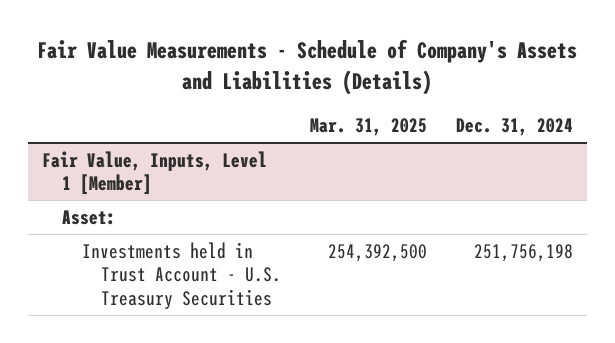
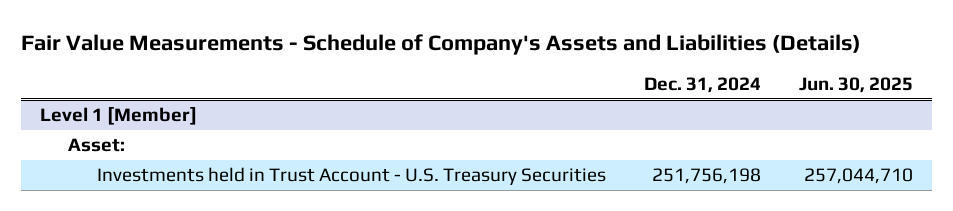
- | Mar. 31, 2025 | Dec. 31, 2024
+ | Dec. 31, 2024 | Jun. 30, 2025
- Fair Value, Inputs, Level 1 [Member]
+ Level 1 [Member]

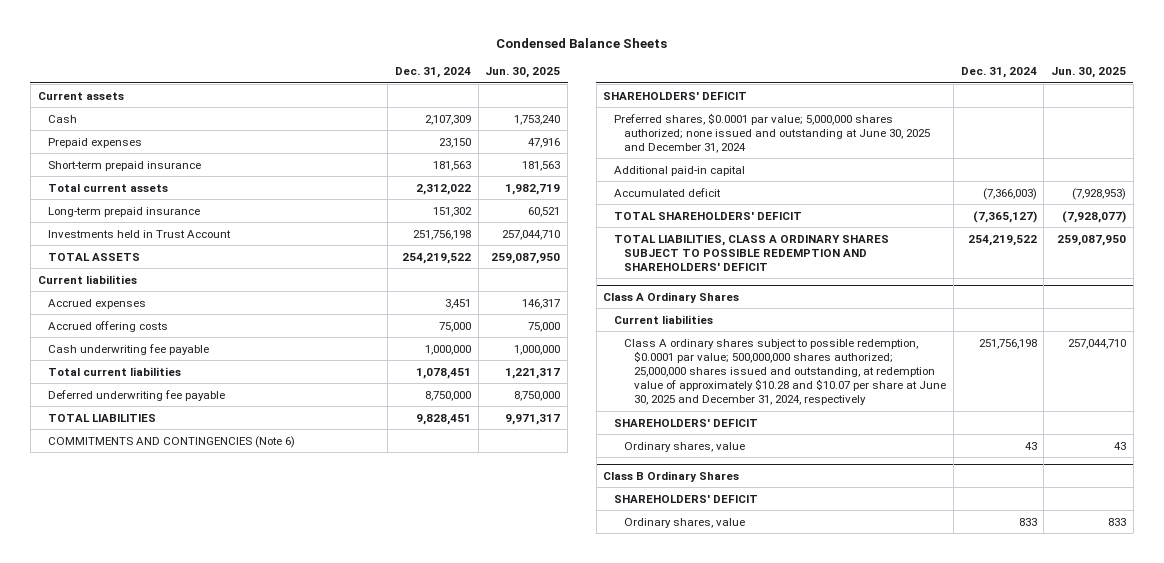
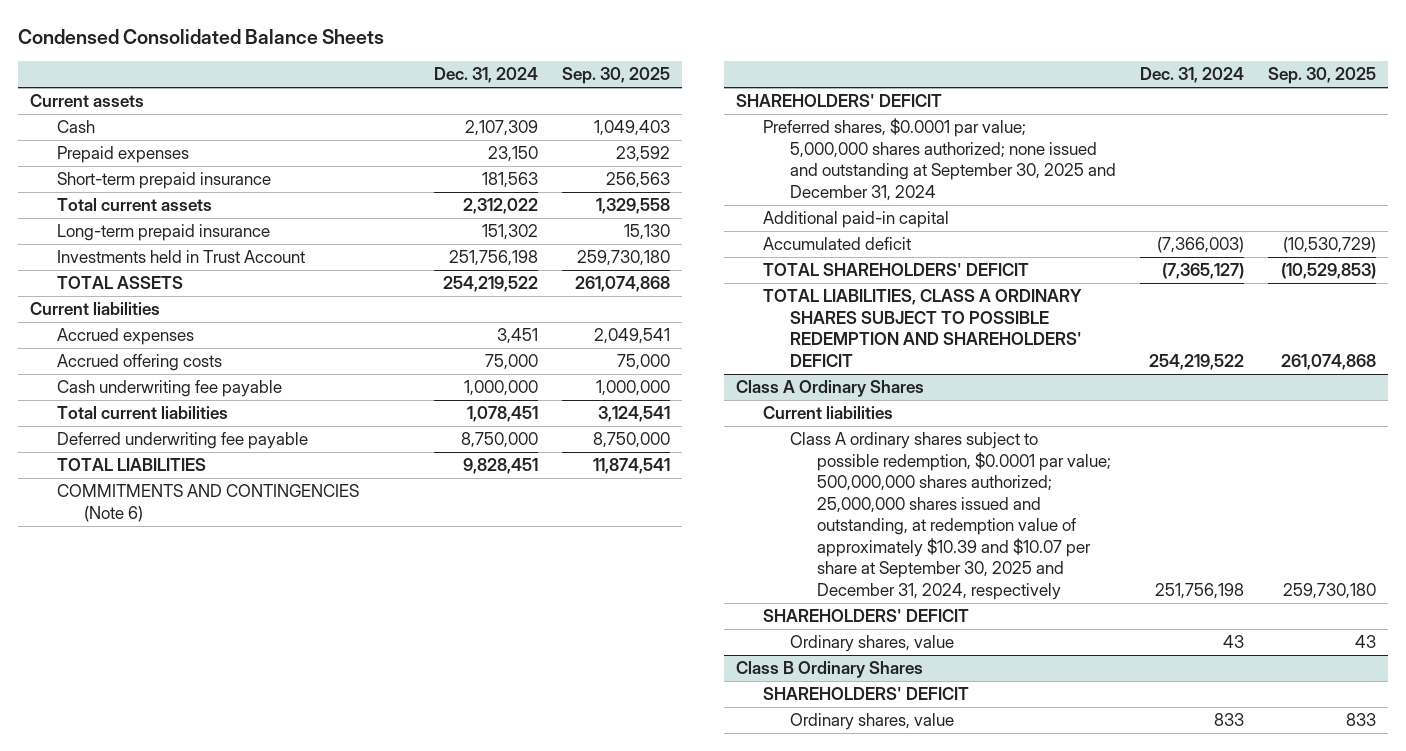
- Condensed Balance Sheets
+ Condensed Consolidated Balance Sheets
- | Dec. 31, 2024 | Jun. 30, 2025
+ | Dec. 31, 2024 | Sep. 30, 2025
- Preferred shares, $0.0001 par value; 5,000,000 shares authorized; none issued and outstanding at June 30, 2025 and December 31, 2024
+ Preferred shares, $0.0001 par value; 5,000,000 shares authorized; none issued and outstanding at September 30, 2025 and December 31, 2024
@ Class A Ordinary Shares
- Class A ordinary shares subject to possible redemption, $0.0001 par value; 500,000,000 shares authorized; 25,000,000 shares issued and outstanding, at redemption value of approximately $10.28 and $10.07 per share at June 30, 2025 and December 31, 2024, respectively | 251,756,198 | 257,044,710
+ Class A ordinary shares subject to possible redemption, $0.0001 par value; 500,000,000 shares authorized; 25,000,000 shares issued and outstanding, at redemption value of approximately $10.39 and $10.07 per share at September 30, 2025 and December 31, 2024, respectively | 251,756,198 | 259,730,180

